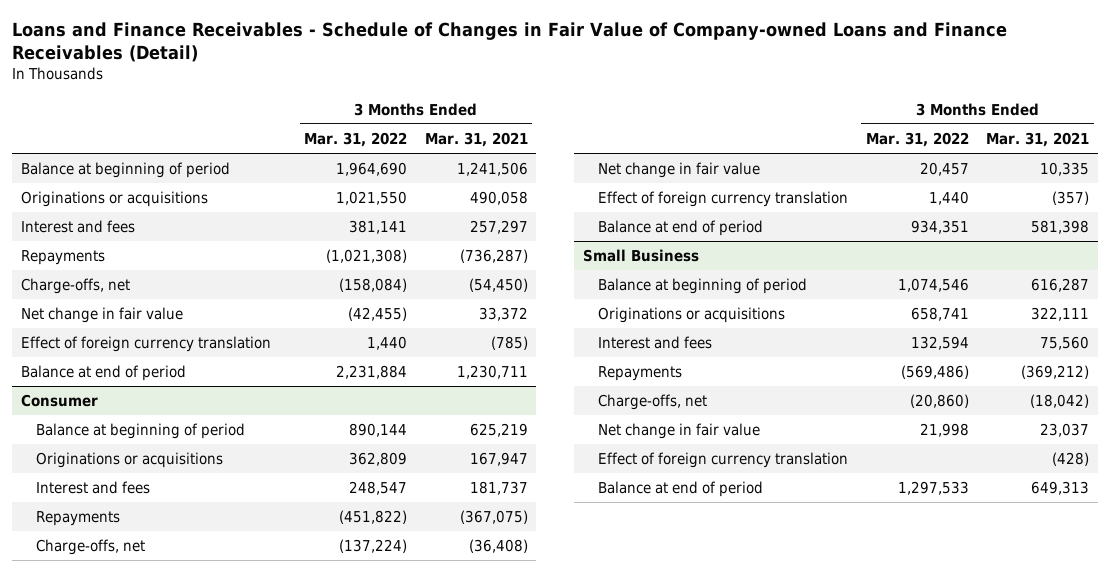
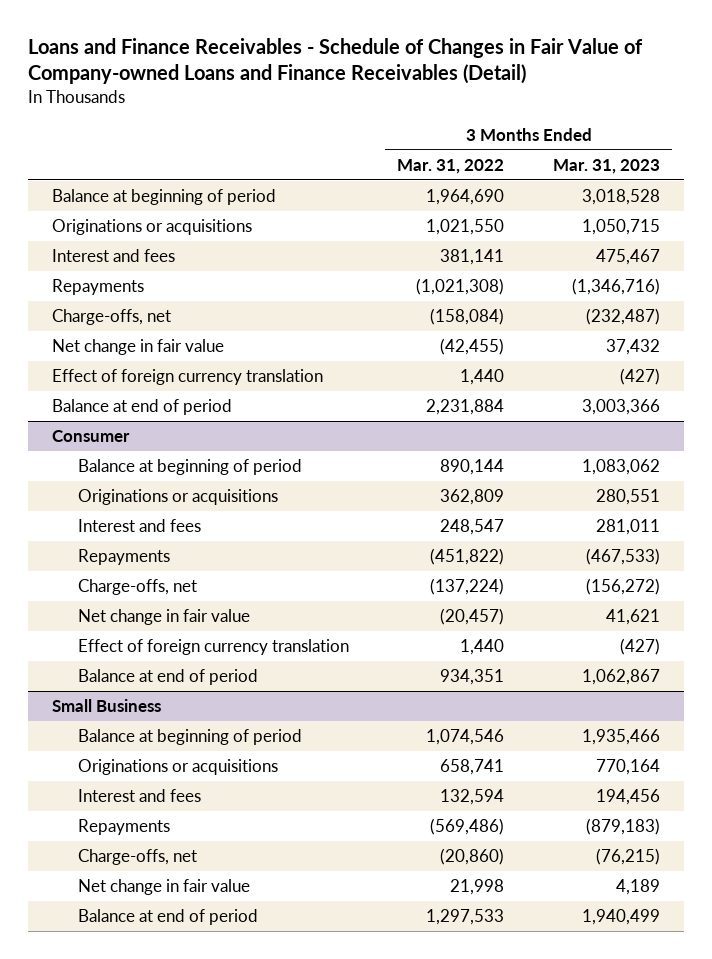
- | 3 Months Ended Mar. 31, 2022 | 3 Months Ended Mar. 31, 2021
+ | 3 Months Ended Mar. 31, 2022 | 3 Months Ended Mar. 31, 2023
@ Consumer
- Net change in fair value | 20,457 | 10,335
+ Net change in fair value | (20,457) | 41,621
@ Small Business
- Effect of foreign currency translation | | (428)

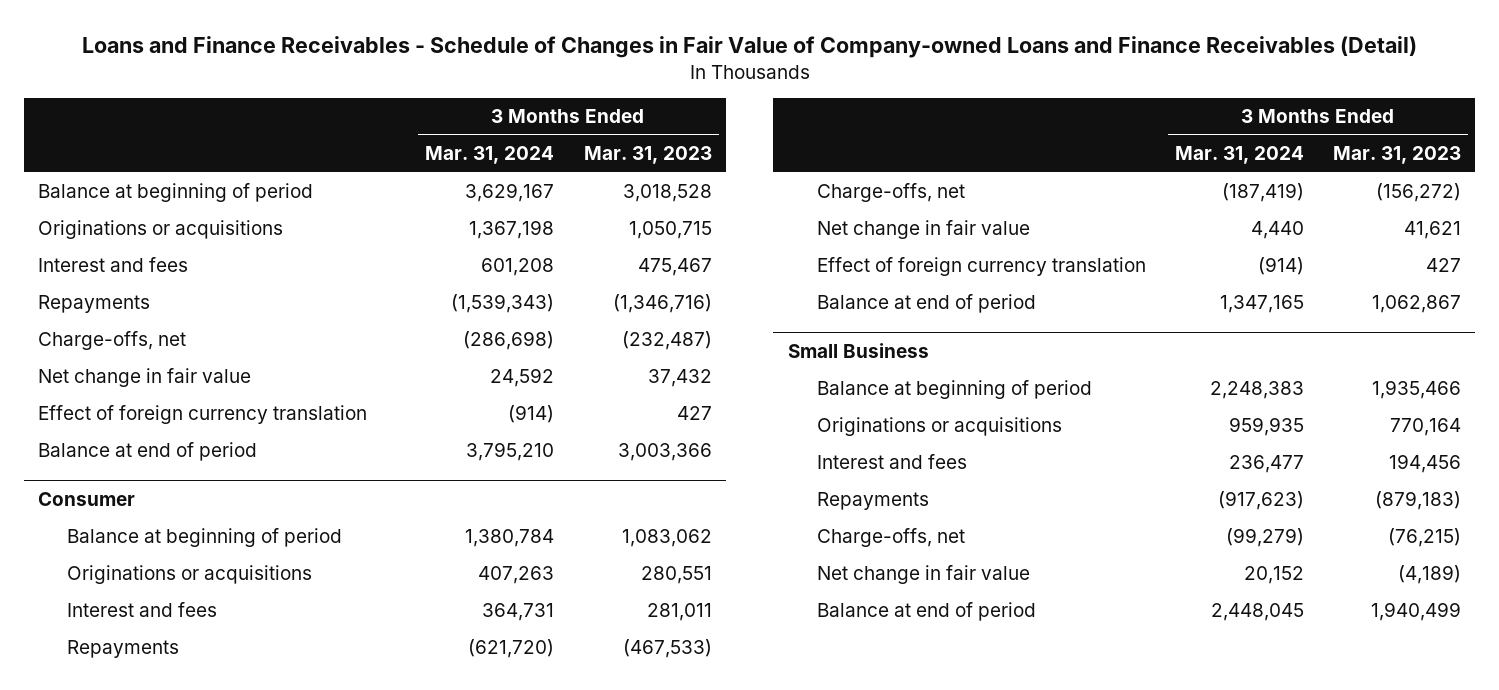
- | 3 Months Ended Mar. 31, 2022 | 3 Months Ended Mar. 31, 2023
+ | 3 Months Ended Mar. 31, 2024 | 3 Months Ended Mar. 31, 2023
- Effect of foreign currency translation | 1,440 | (427)
+ Effect of foreign currency translation | (914) | 427
@ Consumer
- Effect of foreign currency translation | 1,440 | (427)
+ Effect of foreign currency translation | (914) | 427
@ Small Business
- Net change in fair value | 21,998 | 4,189
+ Net change in fair value | 20,152 | (4,189)

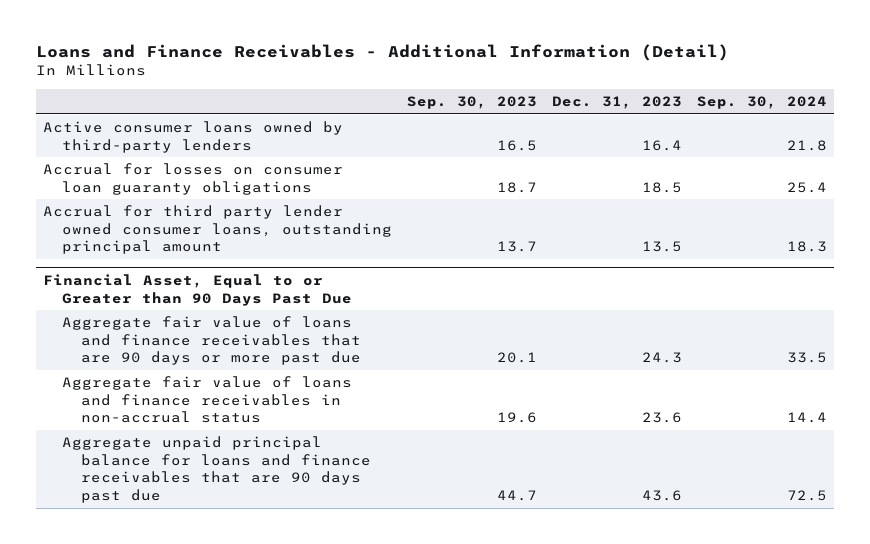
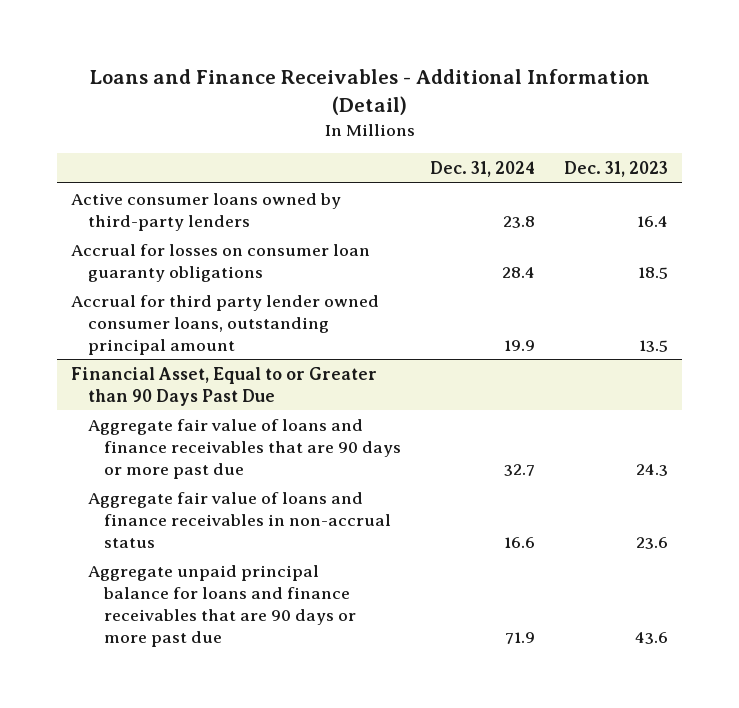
- | Sep. 30, 2023 | Dec. 31, 2023 | Sep. 30, 2024
+ | Dec. 31, 2024 | Dec. 31, 2023
@ Financial Asset, Equal to or Greater than 90 Days Past Due
- Aggregate unpaid principal balance for loans and finance receivables that are 90 days past due | 44.7 | 43.6 | 72.5
+ Aggregate unpaid principal balance for loans and finance receivables that are 90 days or more past due | 71.9 | 43.6

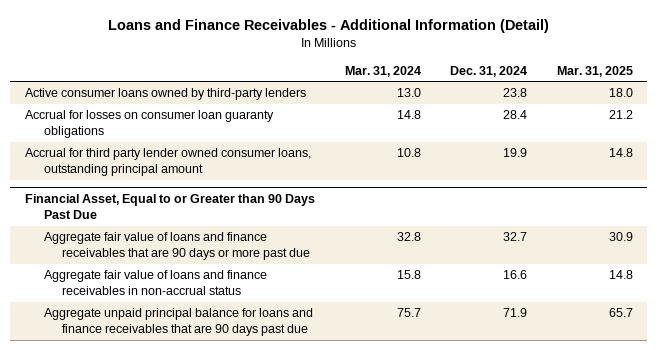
- | Dec. 31, 2024 | Dec. 31, 2023
+ | Mar. 31, 2024 | Dec. 31, 2024 | Mar. 31, 2025
@ Financial Asset, Equal to or Greater than 90 Days Past Due
- Aggregate unpaid principal balance for loans and finance receivables that are 90 days or more past due | 71.9 | 43.6
+ Aggregate unpaid principal balance for loans and finance receivables that are 90 days past due | 75.7 | 71.9 | 65.7

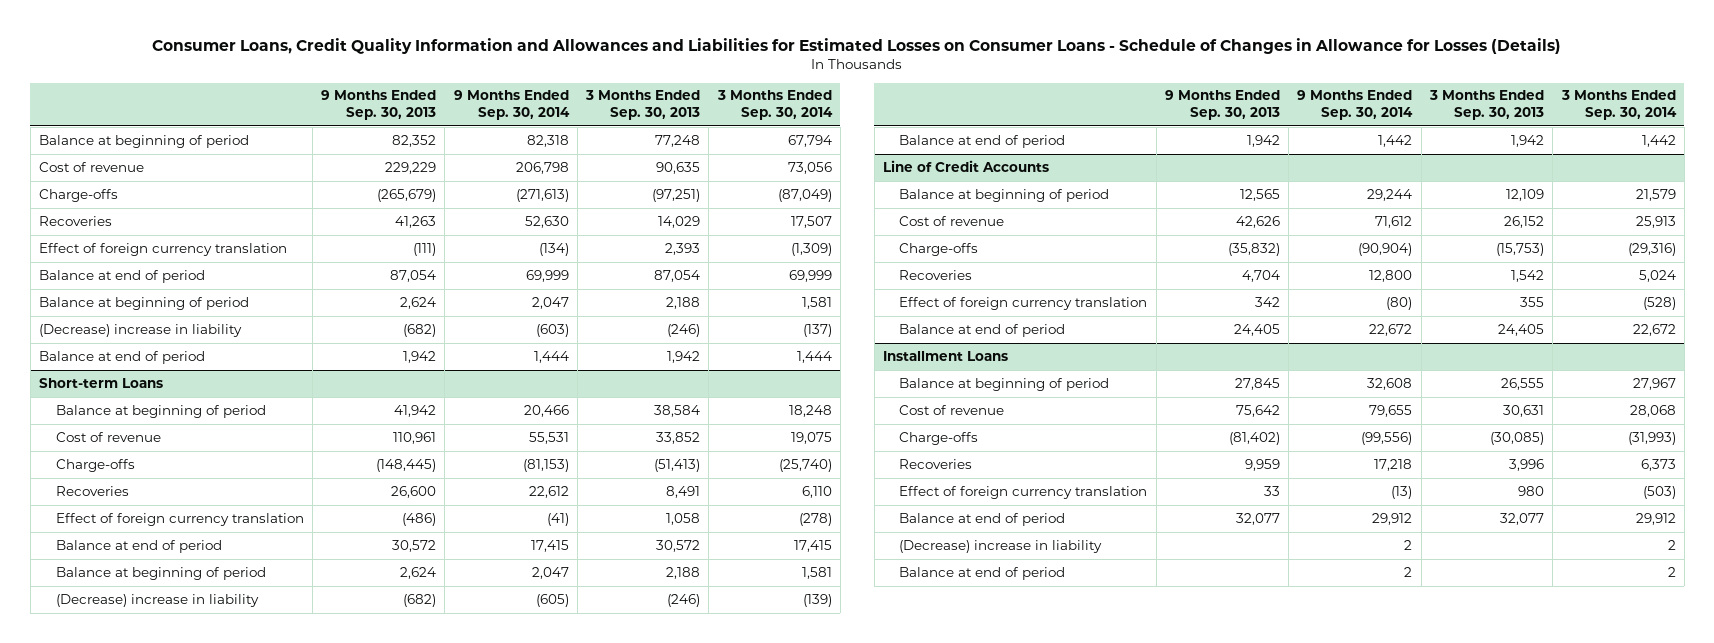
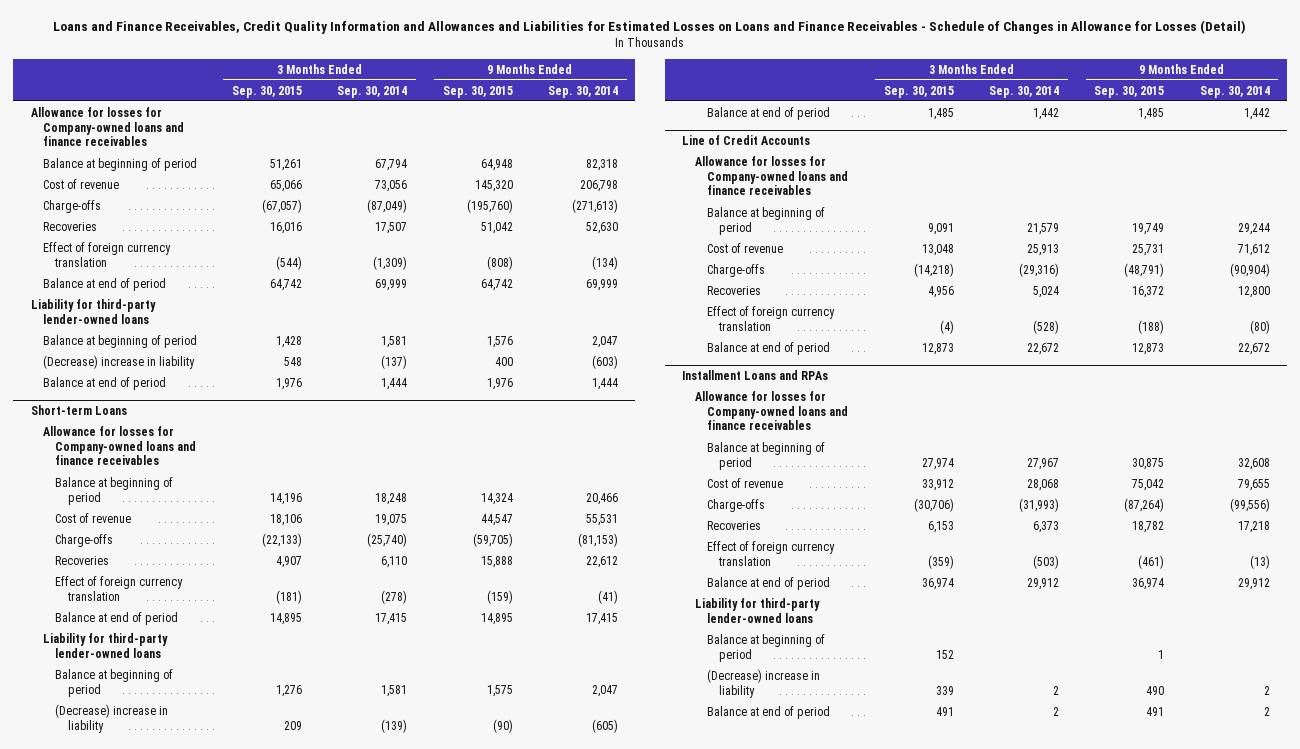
- Consumer Loans, Credit Quality Information and Allowances and Liabilities for Estimated Losses on Consumer Loans - Schedule of Changes in Allowance for Losses (Details)
+ Loans and Finance Receivables, Credit Quality Information and Allowances and Liabilities for Estimated Losses on Loans and Finance Receivables - Schedule of Changes in Allowance for Losses (Detail)
- | 9 Months Ended Sep. 30, 2013 | 9 Months Ended Sep. 30, 2014 | 3 Months Ended Sep. 30, 2013 | 3 Months Ended Sep. 30, 2014
+ | 3 Months Ended Sep. 30, 2015 | 3 Months Ended Sep. 30, 2014 | 9 Months Ended Sep. 30, 2015 | 9 Months Ended Sep. 30, 2014
+ Allowance for losses for Company-owned loans and finance receivables
+ Liability for third-party lender-owned loans
@ Short-term Loans
+ Allowance for losses for Company-owned loans and finance receivables
+ Liability for third-party lender-owned loans
@ Line of Credit Accounts
+ Allowance for losses for Company-owned loans and finance receivables
- Installment Loans
+ Installment Loans and RPAs
+ Allowance for losses for Company-owned loans and finance receivables
+ Liability for third-party lender-owned loans
+ Balance at beginning of period | 152 | | 1 |

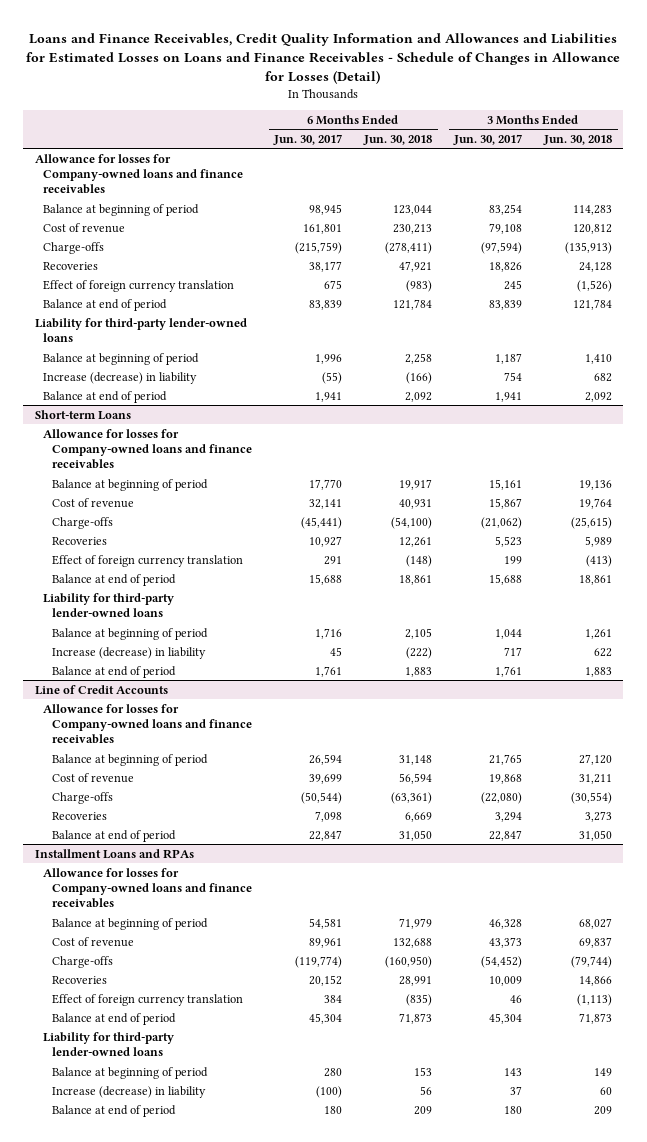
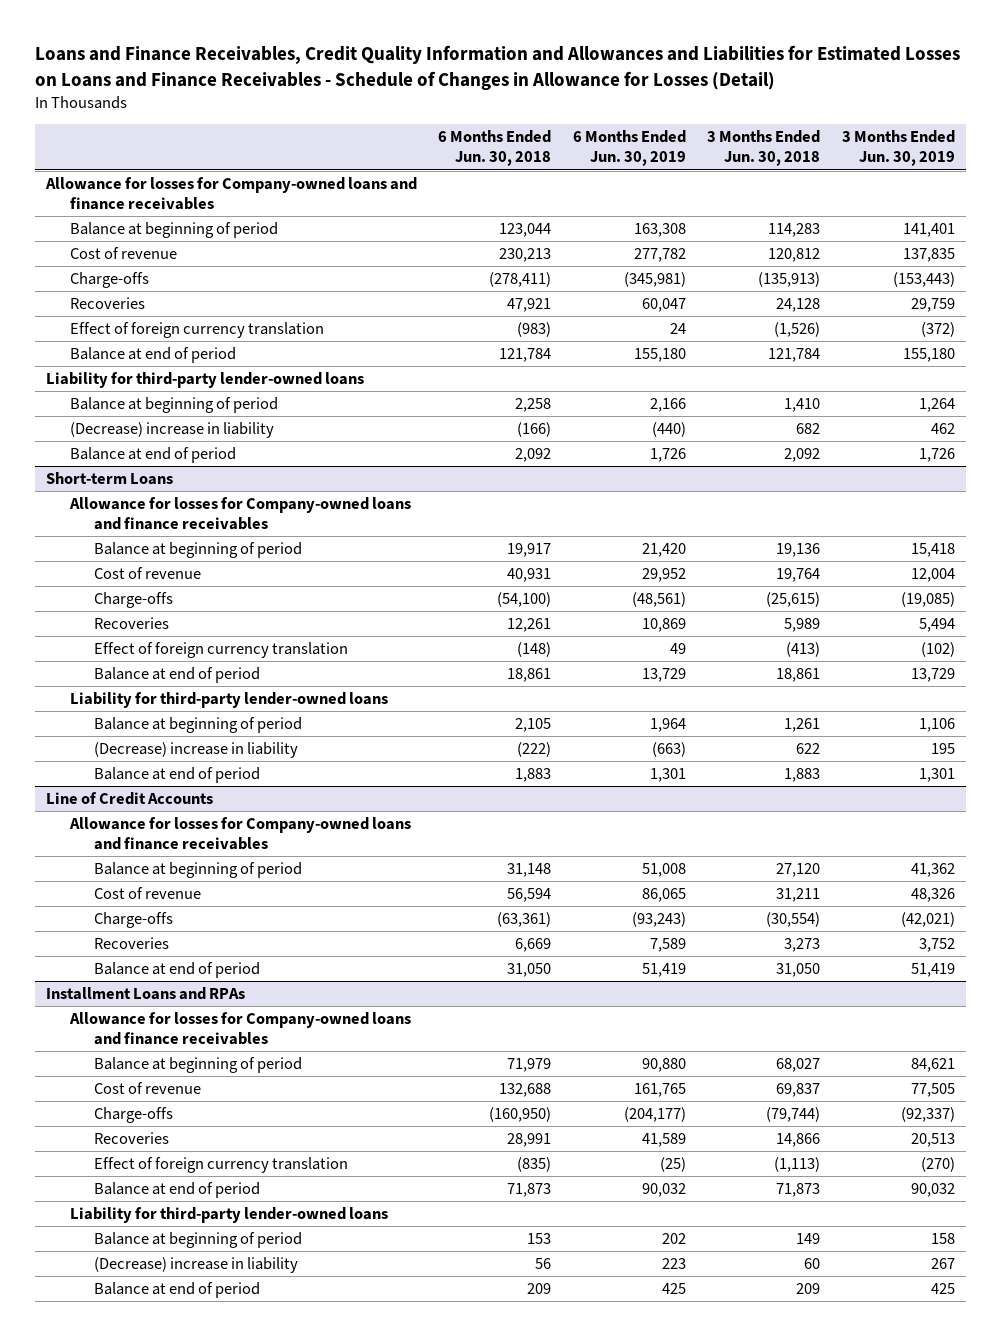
- | 6 Months Ended Jun. 30, 2017 | 6 Months Ended Jun. 30, 2018 | 3 Months Ended Jun. 30, 2017 | 3 Months Ended Jun. 30, 2018
+ | 6 Months Ended Jun. 30, 2018 | 6 Months Ended Jun. 30, 2019 | 3 Months Ended Jun. 30, 2018 | 3 Months Ended Jun. 30, 2019
- Increase (decrease) in liability | (55) | (166) | 754 | 682
+ (Decrease) increase in liability | (166) | (440) | 682 | 462
@ Short-term Loans
- Increase (decrease) in liability | 45 | (222) | 717 | 622
+ (Decrease) increase in liability | (222) | (663) | 622 | 195
@ Installment Loans and RPAs
- Increase (decrease) in liability | (100) | 56 | 37 | 60
+ (Decrease) increase in liability | 56 | 223 | 60 | 267

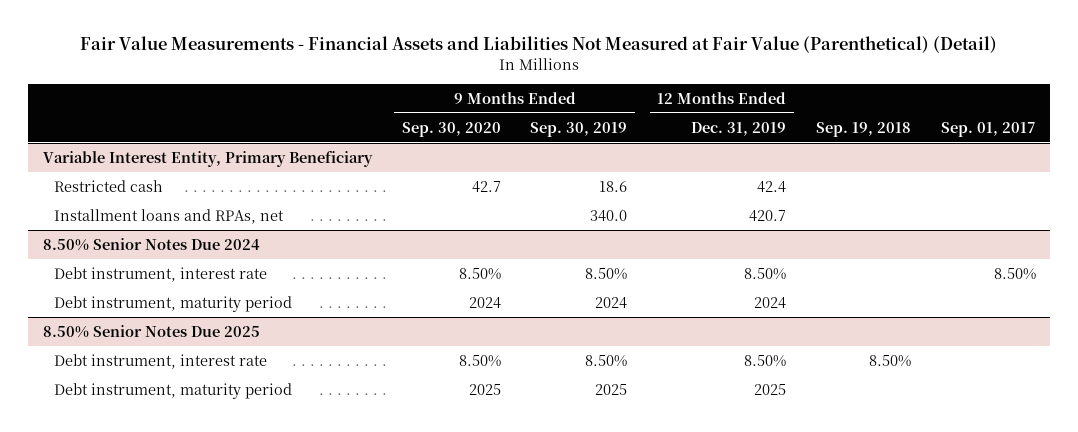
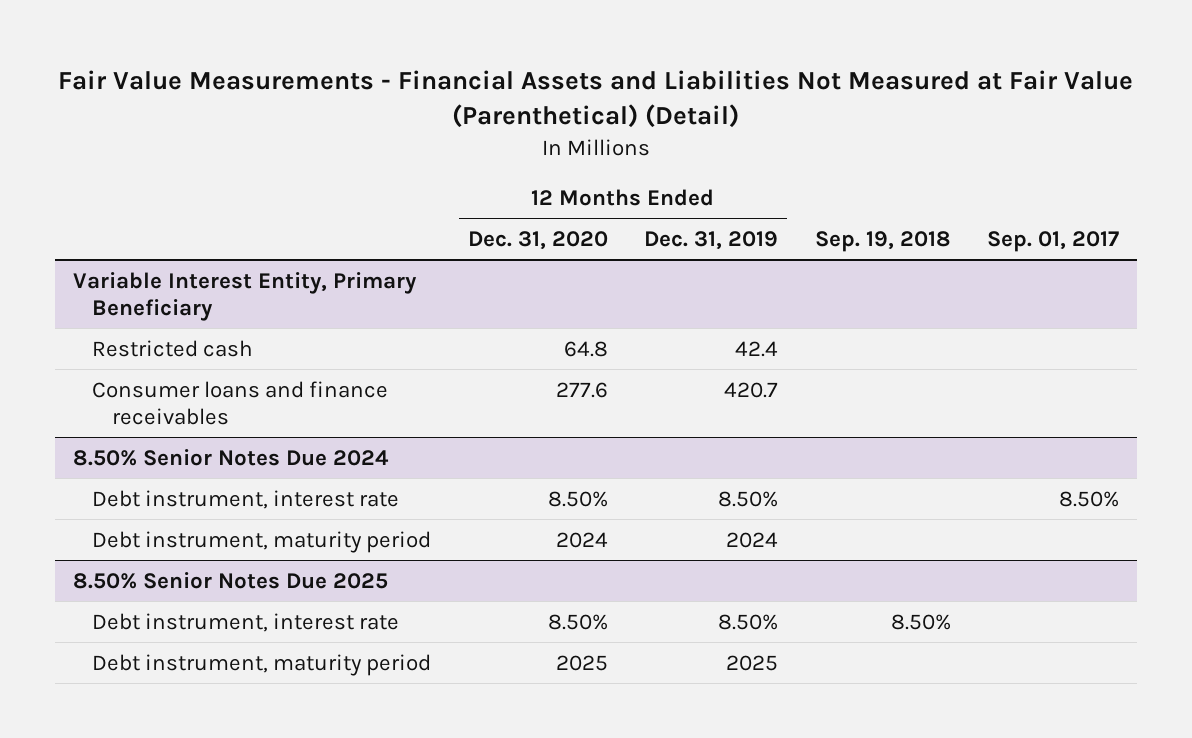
- | 9 Months Ended Sep. 30, 2020 | 9 Months Ended Sep. 30, 2019 | 12 Months Ended Dec. 31, 2019 | Sep. 19, 2018 | Sep. 01, 2017
+ | 12 Months Ended Dec. 31, 2020 | 12 Months Ended Dec. 31, 2019 | Sep. 19, 2018 | Sep. 01, 2017
@ Variable Interest Entity, Primary Beneficiary
- Installment loans and RPAs, net | | 340.0 | 420.7 | |
+ Consumer loans and finance receivables | 277.6 | 420.7 | |

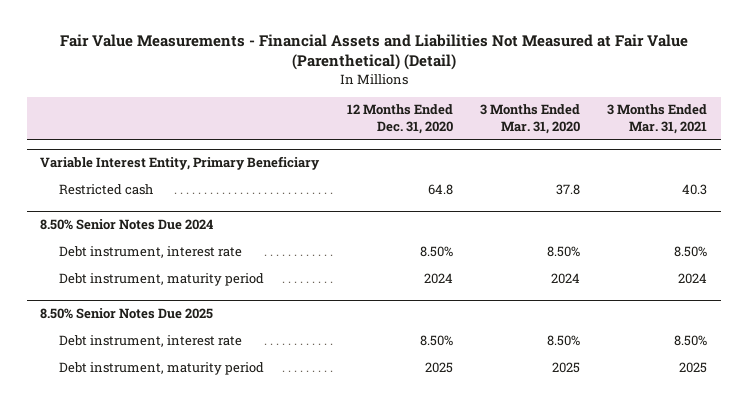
- | 12 Months Ended Dec. 31, 2020 | 12 Months Ended Dec. 31, 2019 | Sep. 19, 2018 | Sep. 01, 2017
+ | 12 Months Ended Dec. 31, 2020 | 3 Months Ended Mar. 31, 2020 | 3 Months Ended Mar. 31, 2021
@ Variable Interest Entity, Primary Beneficiary
- Consumer loans and finance receivables | 277.6 | 420.7 | |

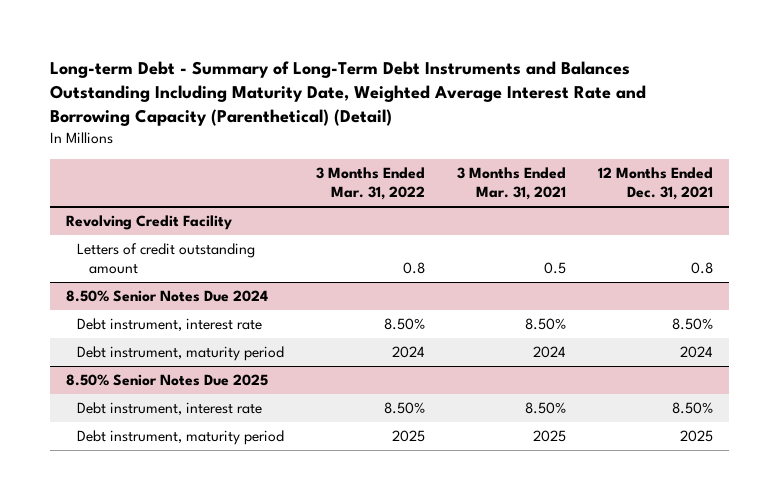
- Fair Value Measurements - Financial Assets and Liabilities Not Measured at Fair Value (Parenthetical) (Detail)
+ Long-term Debt - Summary of Long-Term Debt Instruments and Balances Outstanding Including Maturity Date, Weighted Average Interest Rate and Borrowing Capacity (Parenthetical) (Detail)
- | 12 Months Ended Dec. 31, 2020 | 3 Months Ended Mar. 31, 2020 | 3 Months Ended Mar. 31, 2021
+ | 3 Months Ended Mar. 31, 2022 | 3 Months Ended Mar. 31, 2021 | 12 Months Ended Dec. 31, 2021
- Variable Interest Entity, Primary Beneficiary
- Restricted cash | 64.8 | 37.8 | 40.3
+ Revolving Credit Facility
+ Letters of credit outstanding amount | 0.8 | 0.5 | 0.8

